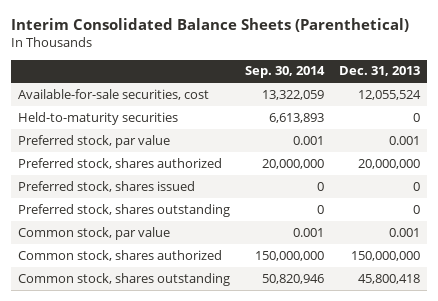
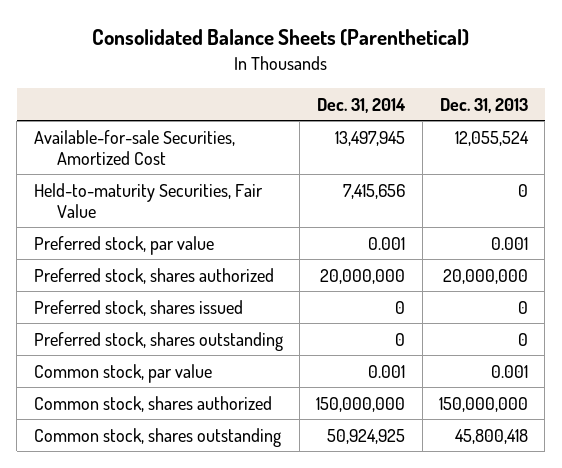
- Interim Consolidated Balance Sheets (Parenthetical)
+ Consolidated Balance Sheets (Parenthetical)
- | Sep. 30, 2014 | Dec. 31, 2013
+ | Dec. 31, 2014 | Dec. 31, 2013
- Available-for-sale securities, cost | 13,322,059 | 12,055,524
- Held-to-maturity securities | 6,613,893 | 0
+ Available-for-sale Securities, Amortized Cost | 13,497,945 | 12,055,524
+ Held-to-maturity Securities, Fair Value | 7,415,656 | 0

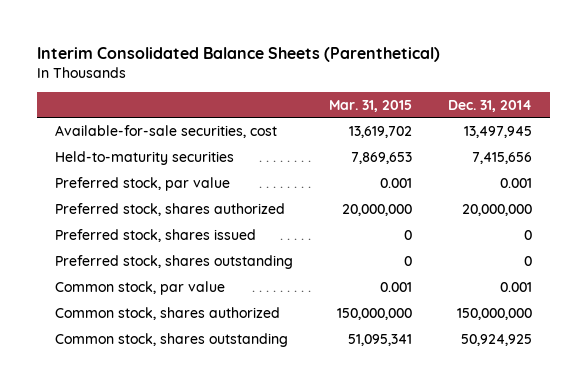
- Consolidated Balance Sheets (Parenthetical)
+ Interim Consolidated Balance Sheets (Parenthetical)
- | Dec. 31, 2014 | Dec. 31, 2013
+ | Mar. 31, 2015 | Dec. 31, 2014
- Available-for-sale Securities, Amortized Cost | 13,497,945 | 12,055,524
- Held-to-maturity Securities, Fair Value | 7,415,656 | 0
+ Available-for-sale securities, cost | 13,619,702 | 13,497,945
+ Held-to-maturity securities | 7,869,653 | 7,415,656

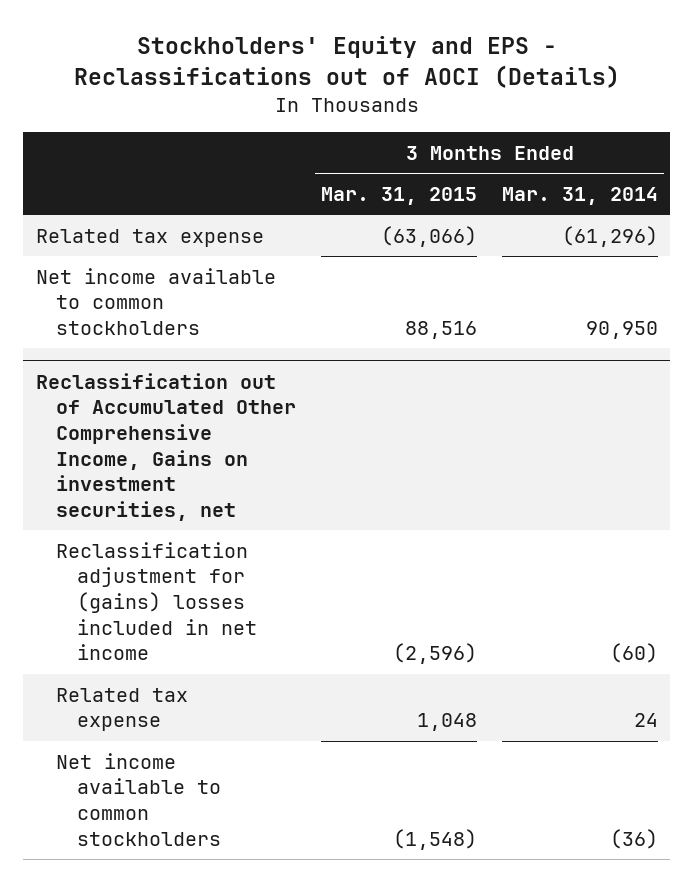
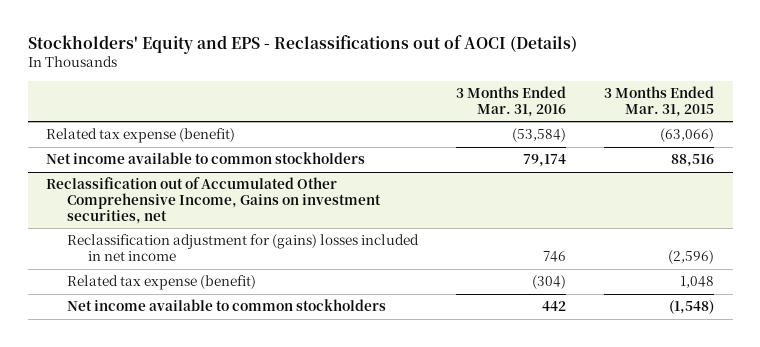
- | 3 Months Ended Mar. 31, 2015 | 3 Months Ended Mar. 31, 2014
+ | 3 Months Ended Mar. 31, 2016 | 3 Months Ended Mar. 31, 2015
- Related tax expense | (63,066) | (61,296)
+ Related tax expense (benefit) | (53,584) | (63,066)
@ Reclassification out of Accumulated Other Comprehensive Income, Gains on investment securities, net
- Related tax expense | 1,048 | 24
+ Related tax expense (benefit) | (304) | 1,048

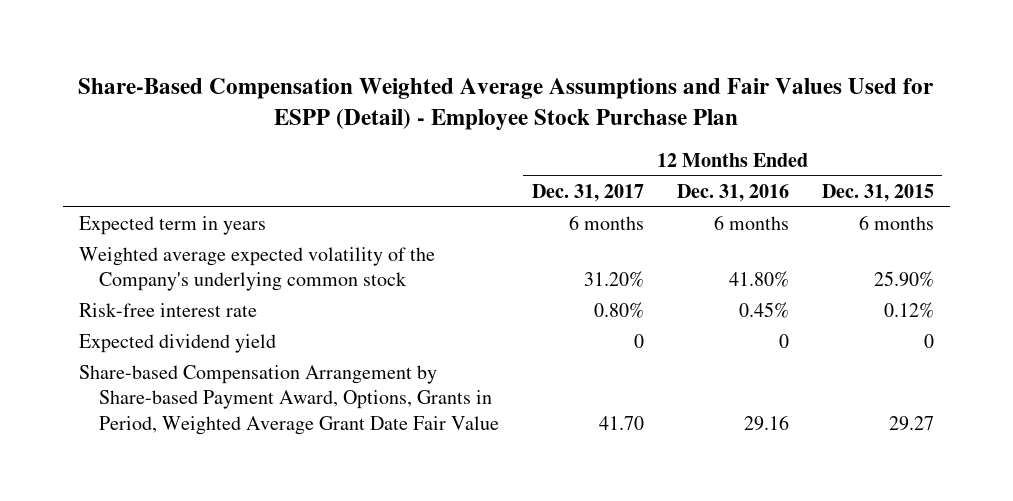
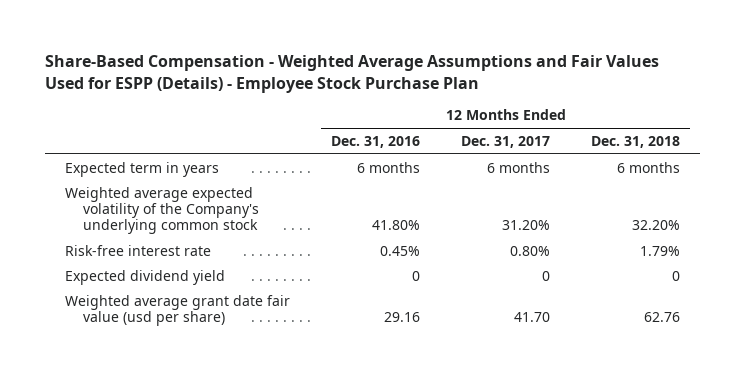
- Share-Based Compensation Weighted Average Assumptions and Fair Values Used for ESPP (Detail) - Employee Stock Purchase Plan
+ Share-Based Compensation - Weighted Average Assumptions and Fair Values Used for ESPP (Details) - Employee Stock Purchase Plan
- | 12 Months Ended Dec. 31, 2017 | 12 Months Ended Dec. 31, 2016 | 12 Months Ended Dec. 31, 2015
+ | 12 Months Ended Dec. 31, 2016 | 12 Months Ended Dec. 31, 2017 | 12 Months Ended Dec. 31, 2018
- Share-based Compensation Arrangement by Share-based Payment Award, Options, Grants in Period, Weighted Average Grant Date Fair Value | 41.70 | 29.16 | 29.27
+ Weighted average grant date fair value (usd per share) | 29.16 | 41.70 | 62.76

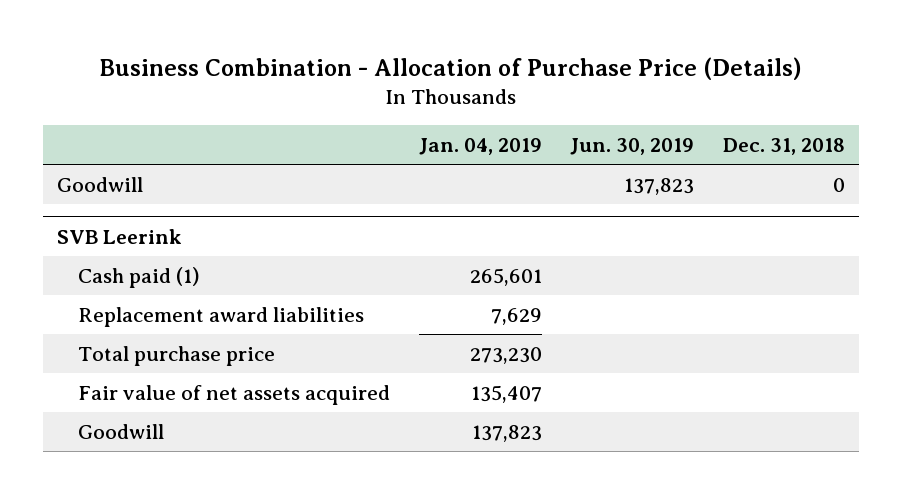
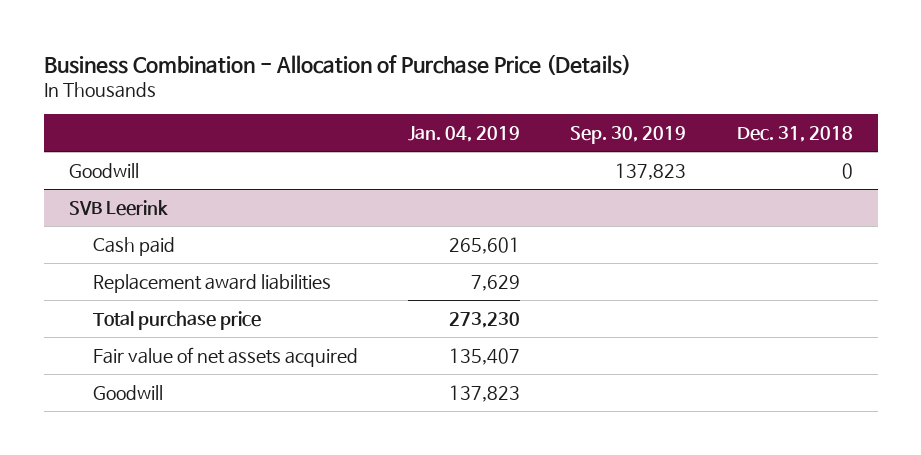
- | Jan. 04, 2019 | Jun. 30, 2019 | Dec. 31, 2018
+ | Jan. 04, 2019 | Sep. 30, 2019 | Dec. 31, 2018
@ SVB Leerink
- Cash paid (1) | 265,601 | |
+ Cash paid | 265,601 | |

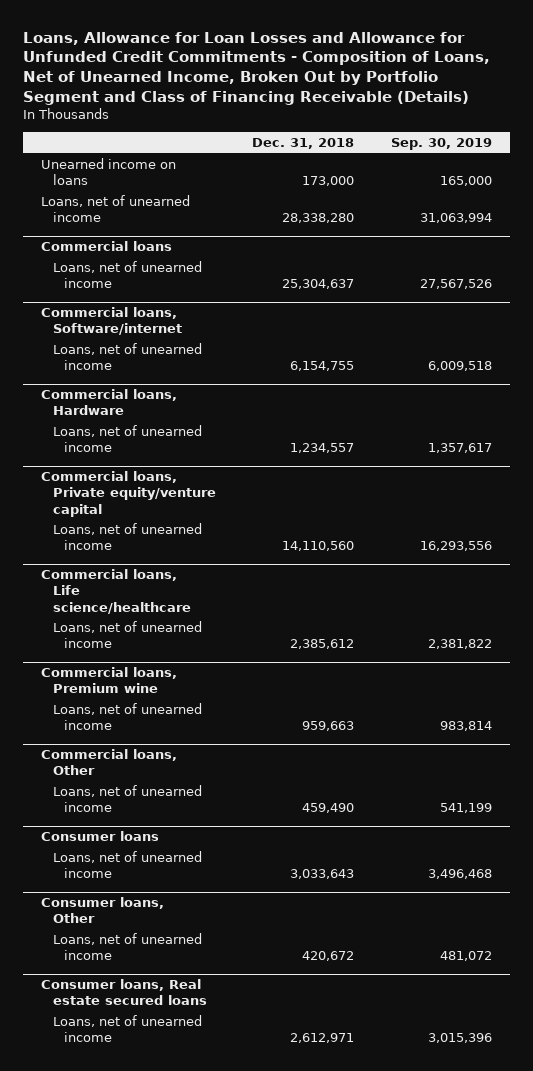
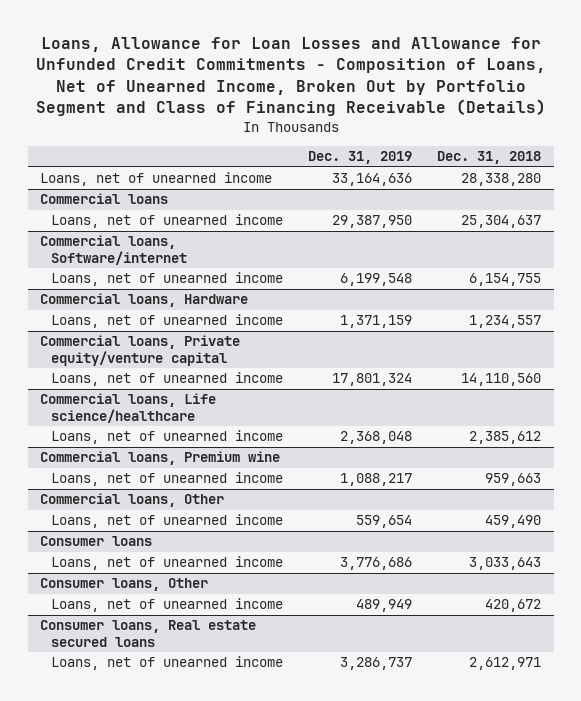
- | Dec. 31, 2018 | Sep. 30, 2019
+ | Dec. 31, 2019 | Dec. 31, 2018
- Unearned income on loans | 173,000 | 165,000

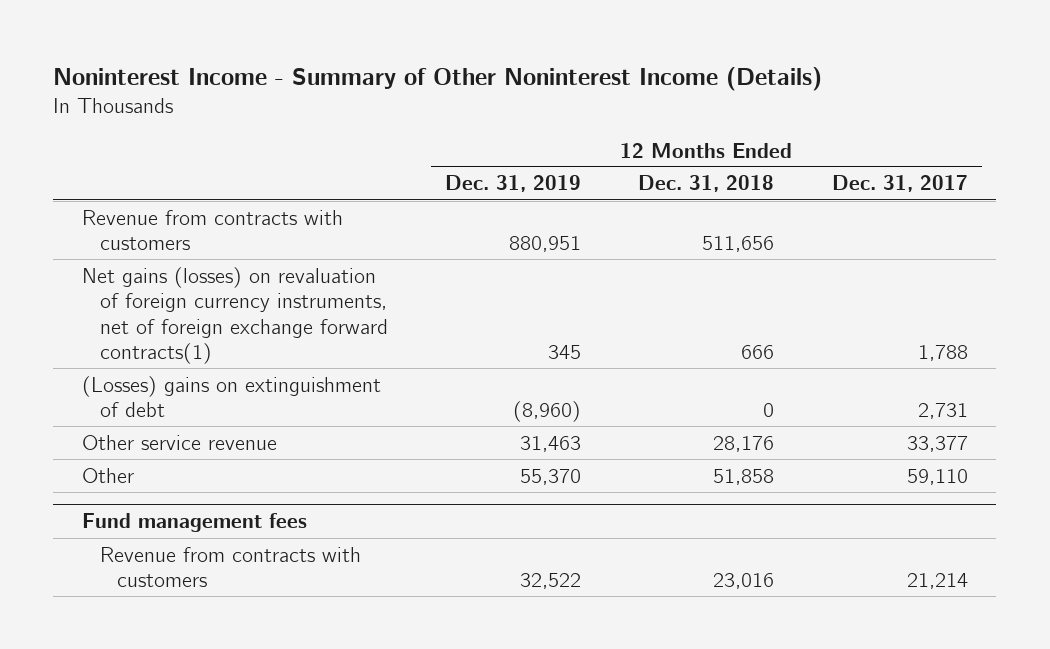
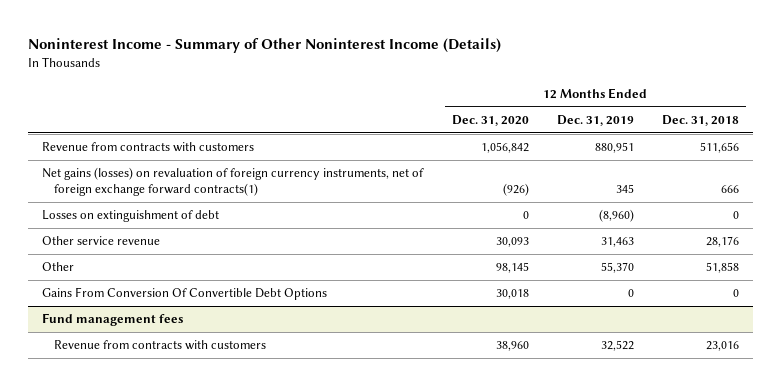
- | 12 Months Ended Dec. 31, 2019 | 12 Months Ended Dec. 31, 2018 | 12 Months Ended Dec. 31, 2017
+ | 12 Months Ended Dec. 31, 2020 | 12 Months Ended Dec. 31, 2019 | 12 Months Ended Dec. 31, 2018
- (Losses) gains on extinguishment of debt | (8,960) | 0 | 2,731
+ Losses on extinguishment of debt | 0 | (8,960) | 0
+ Gains From Conversion Of Convertible Debt Options | 30,018 | 0 | 0

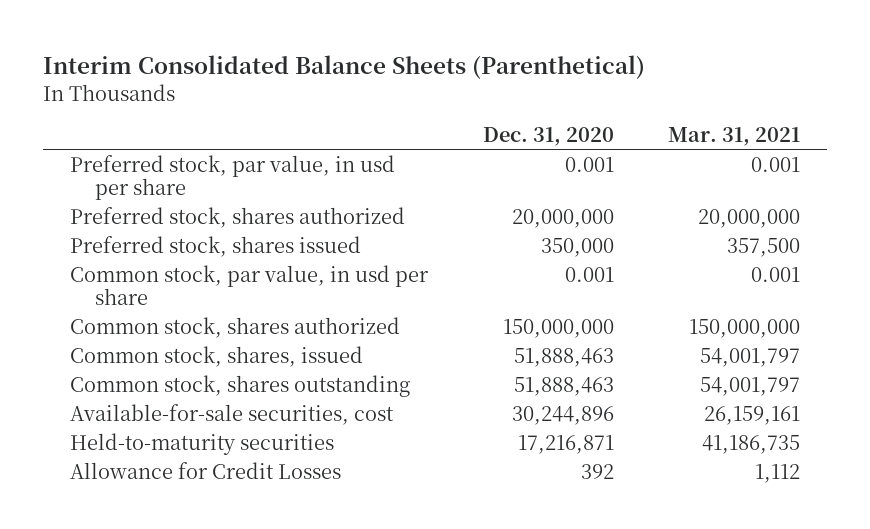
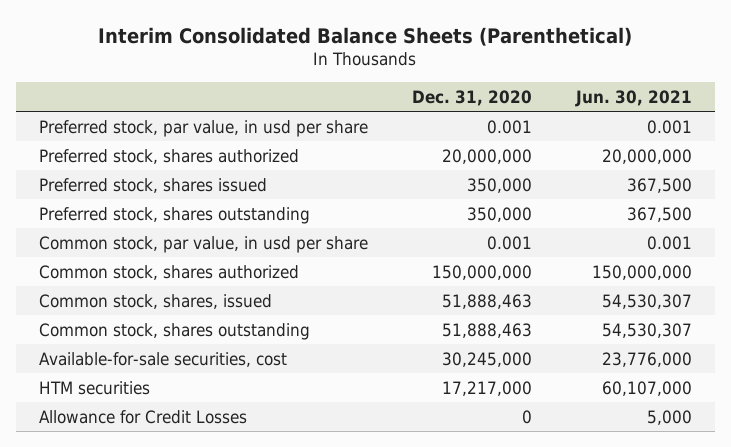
- | Dec. 31, 2020 | Mar. 31, 2021
+ | Dec. 31, 2020 | Jun. 30, 2021
+ Preferred stock, shares outstanding | 350,000 | 367,500
- Available-for-sale securities, cost | 30,244,896 | 26,159,161
- Held-to-maturity securities | 17,216,871 | 41,186,735
- Allowance for Credit Losses | 392 | 1,112
+ Available-for-sale securities, cost | 30,245,000 | 23,776,000
+ HTM securities | 17,217,000 | 60,107,000
+ Allowance for Credit Losses | 0 | 5,000

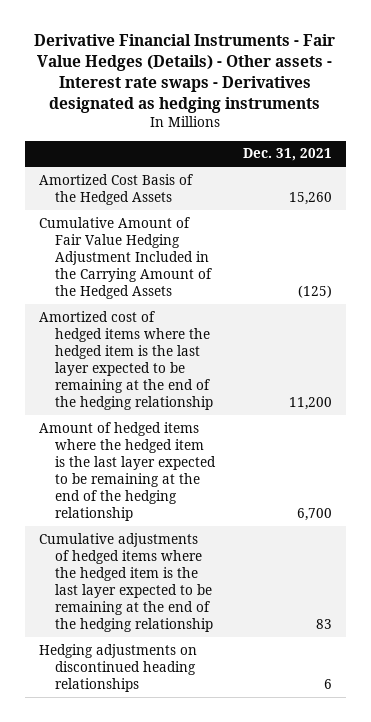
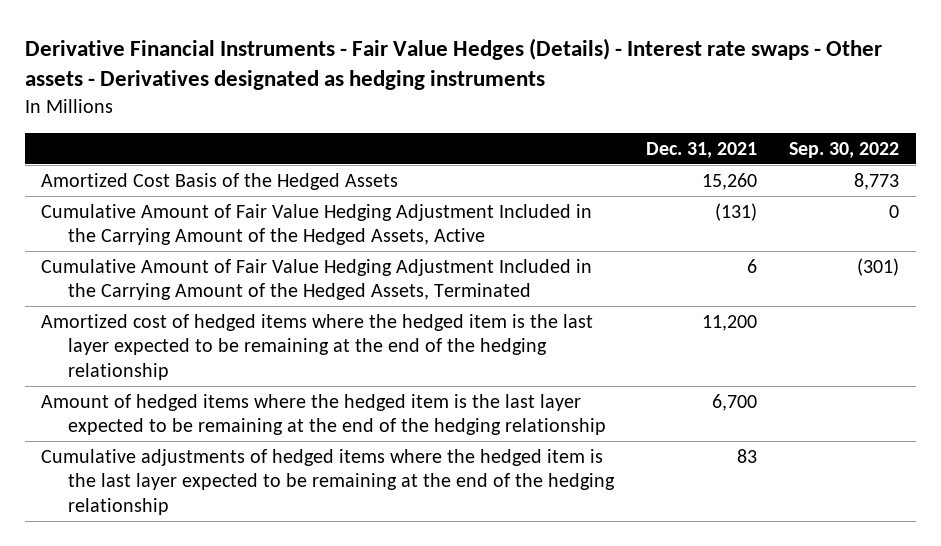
- Derivative Financial Instruments - Fair Value Hedges (Details) - Other assets - Interest rate swaps - Derivatives designated as hedging instruments
+ Derivative Financial Instruments - Fair Value Hedges (Details) - Interest rate swaps - Other assets - Derivatives designated as hedging instruments
- | Dec. 31, 2021
+ | Dec. 31, 2021 | Sep. 30, 2022
- Cumulative Amount of Fair Value Hedging Adjustment Included in the Carrying Amount of the Hedged Assets | (125)
+ Cumulative Amount of Fair Value Hedging Adjustment Included in the Carrying Amount of the Hedged Assets, Active | (131) | 0
+ Cumulative Amount of Fair Value Hedging Adjustment Included in the Carrying Amount of the Hedged Assets, Terminated | 6 | (301)
- Hedging adjustments on discontinued heading relationships | 6

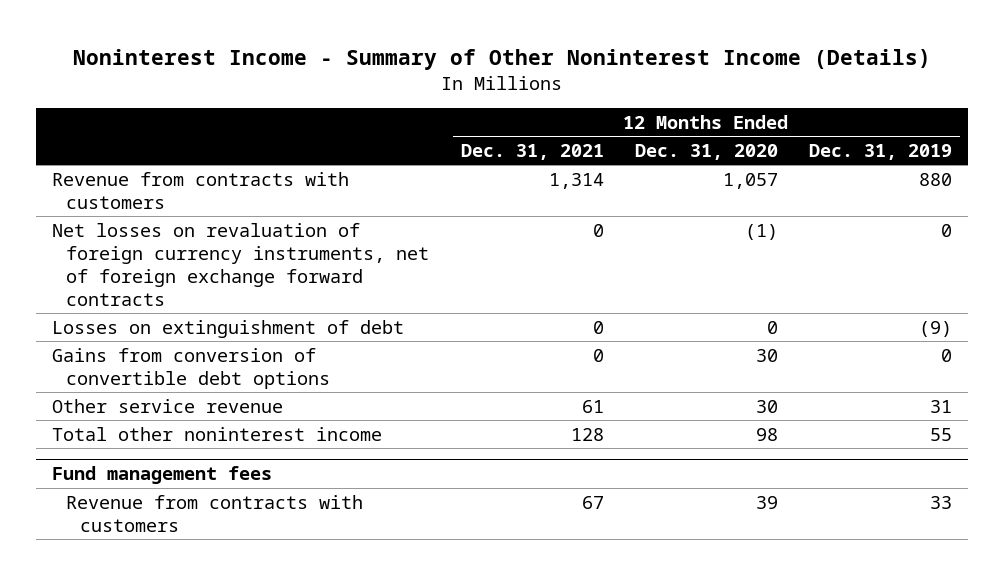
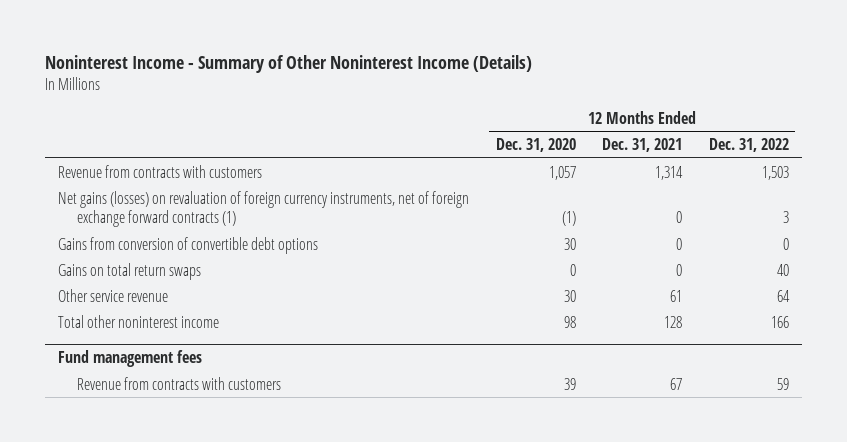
- | 12 Months Ended Dec. 31, 2021 | 12 Months Ended Dec. 31, 2020 | 12 Months Ended Dec. 31, 2019
+ | 12 Months Ended Dec. 31, 2020 | 12 Months Ended Dec. 31, 2021 | 12 Months Ended Dec. 31, 2022
- Net losses on revaluation of foreign currency instruments, net of foreign exchange forward contracts | 0 | (1) | 0
- Losses on extinguishment of debt | 0 | 0 | (9)
+ Net gains (losses) on revaluation of foreign currency instruments, net of foreign exchange forward contracts (1) | (1) | 0 | 3
+ Gains on total return swaps | 0 | 0 | 40

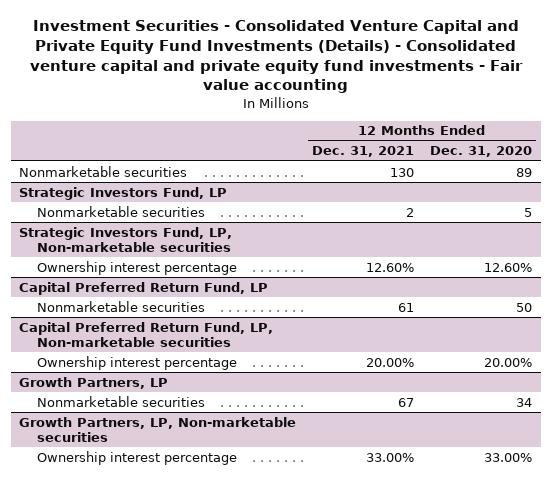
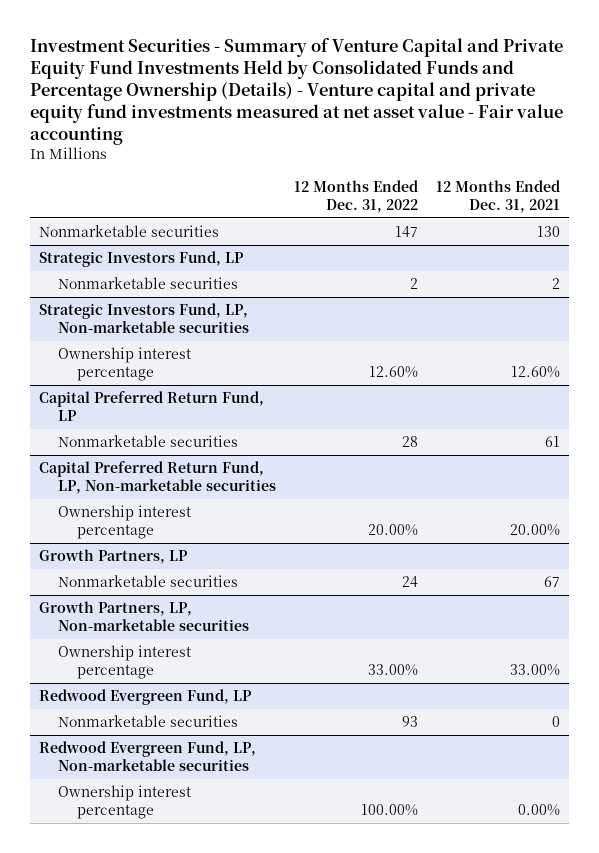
- Investment Securities - Consolidated Venture Capital and Private Equity Fund Investments (Details) - Consolidated venture capital and private equity fund investments - Fair value accounting
+ Investment Securities - Summary of Venture Capital and Private Equity Fund Investments Held by Consolidated Funds and Percentage Ownership (Details) - Venture capital and private equity fund investments measured at net asset value - Fair value accounting
- | 12 Months Ended Dec. 31, 2021 | 12 Months Ended Dec. 31, 2020
+ | 12 Months Ended Dec. 31, 2022 | 12 Months Ended Dec. 31, 2021
+ Redwood Evergreen Fund, LP
+ Nonmarketable securities | 93 | 0
+ Redwood Evergreen Fund, LP, Non-marketable securities
+ Ownership interest percentage | 100.00% | 0.00%

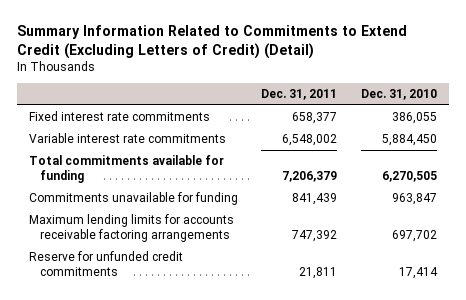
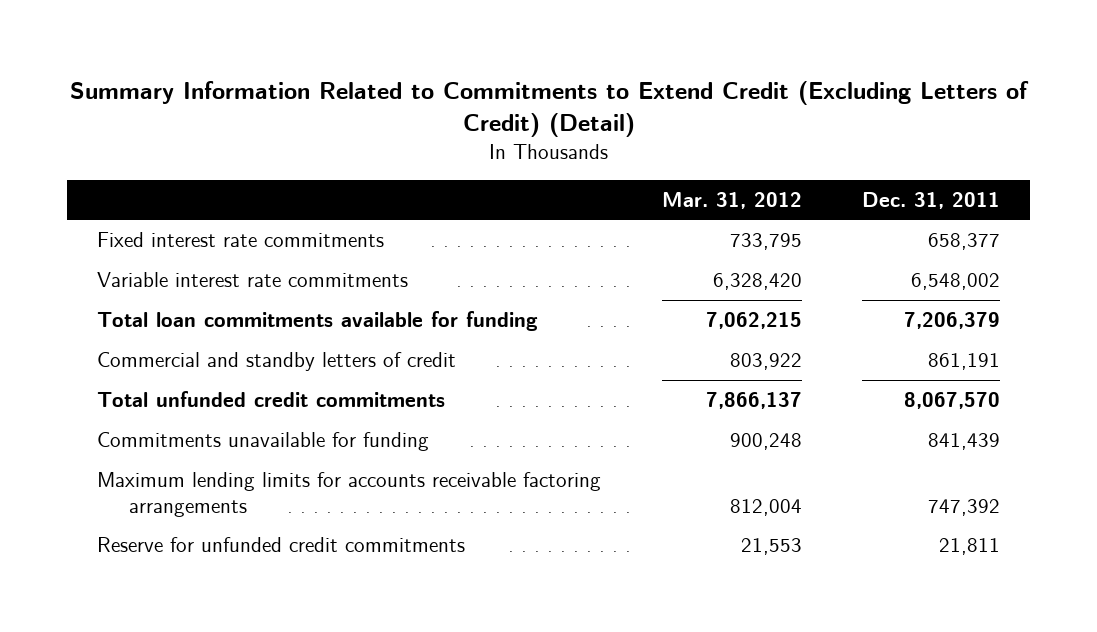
- | Dec. 31, 2011 | Dec. 31, 2010
+ | Mar. 31, 2012 | Dec. 31, 2011
- Total commitments available for funding | 7,206,379 | 6,270,505
+ Total loan commitments available for funding | 7,062,215 | 7,206,379
+ Commercial and standby letters of credit | 803,922 | 861,191
+ Total unfunded credit commitments | 7,866,137 | 8,067,570

